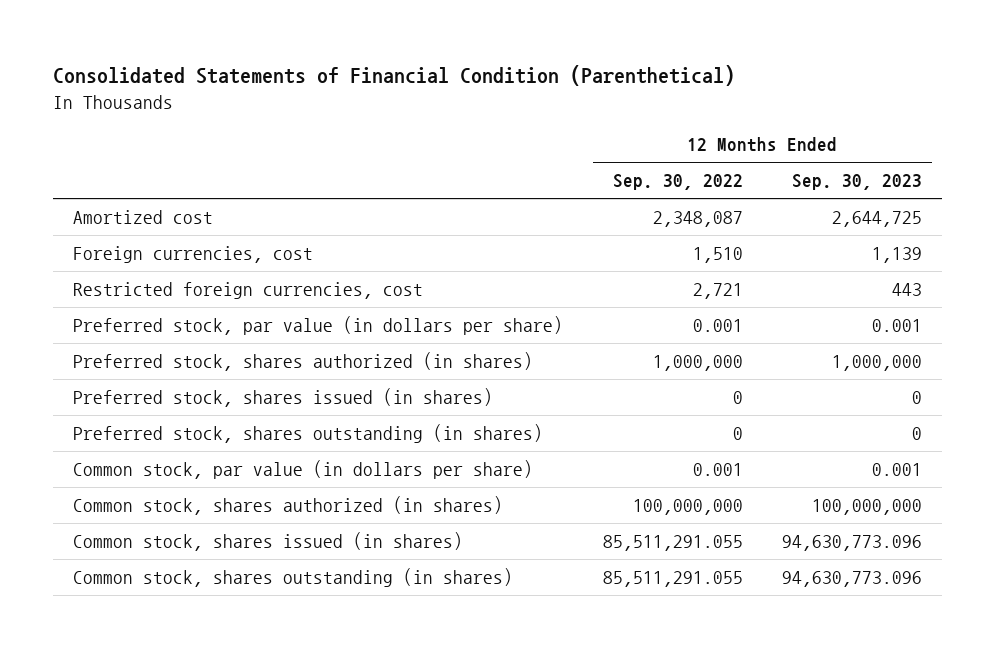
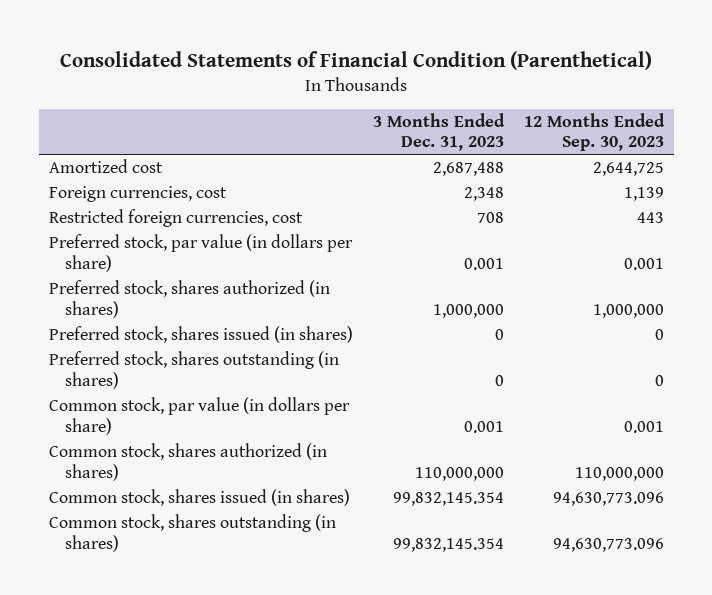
- | 12 Months Ended Sep. 30, 2022 | 12 Months Ended Sep. 30, 2023
+ | 3 Months Ended Dec. 31, 2023 | 12 Months Ended Sep. 30, 2023
- Common stock, shares authorized (in shares) | 100,000,000 | 100,000,000
+ Common stock, shares authorized (in shares) | 110,000,000 | 110,000,000

